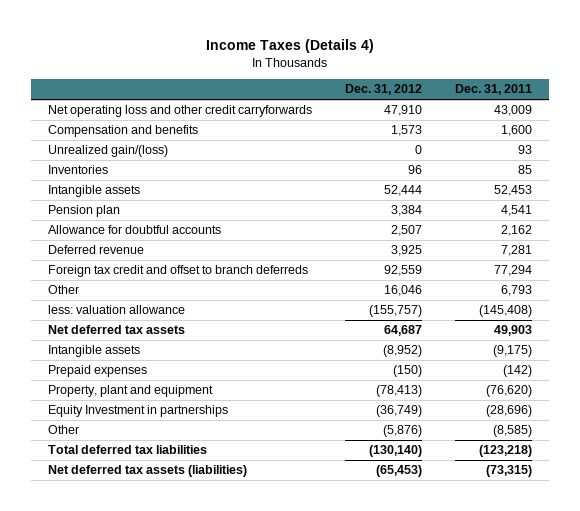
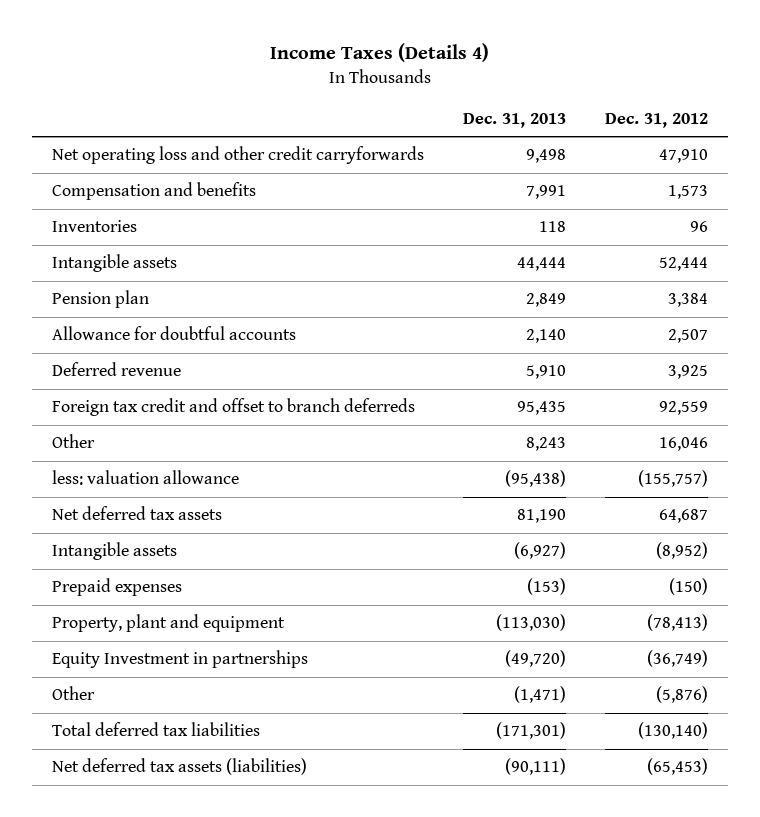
- | Dec. 31, 2012 | Dec. 31, 2011
+ | Dec. 31, 2013 | Dec. 31, 2012
- Unrealized gain/(loss) | 0 | 93

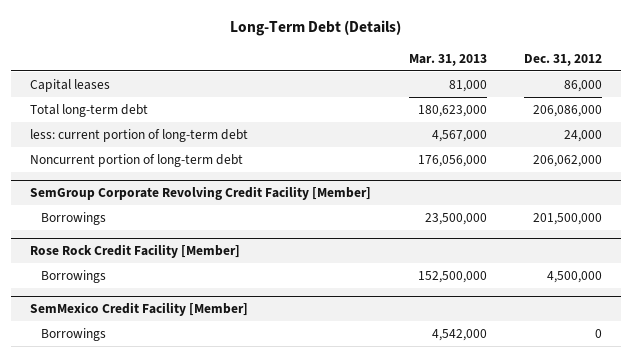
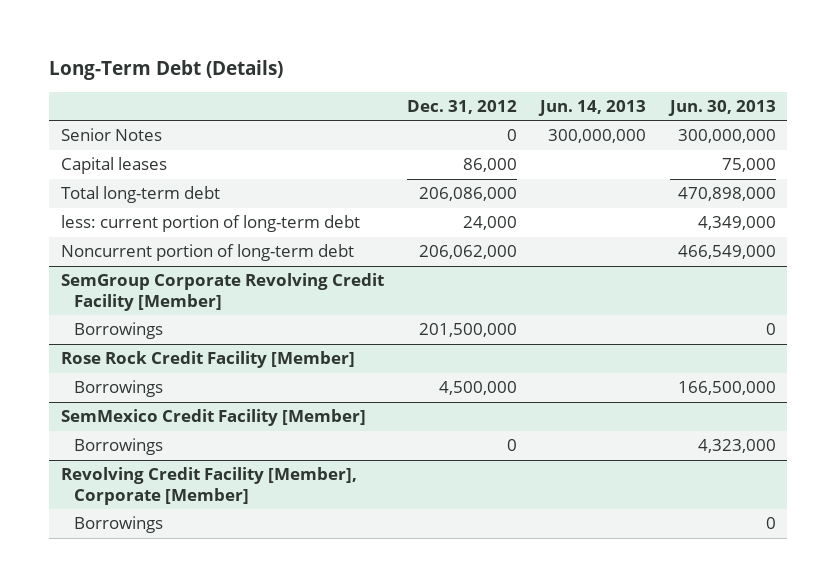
- | Mar. 31, 2013 | Dec. 31, 2012
+ | Dec. 31, 2012 | Jun. 14, 2013 | Jun. 30, 2013
+ Senior Notes | 0 | 300,000,000 | 300,000,000
+ Revolving Credit Facility [Member], Corporate [Member]
+ Borrowings | | | 0

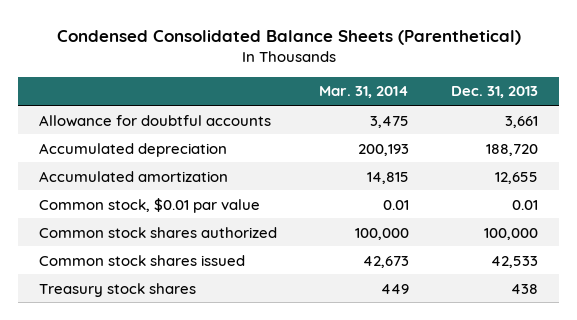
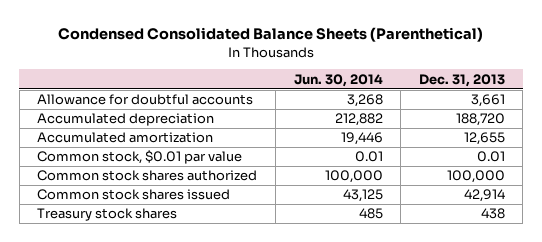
- | Mar. 31, 2014 | Dec. 31, 2013
+ | Jun. 30, 2014 | Dec. 31, 2013
- Common stock shares issued | 42,673 | 42,533
+ Common stock shares issued | 43,125 | 42,914

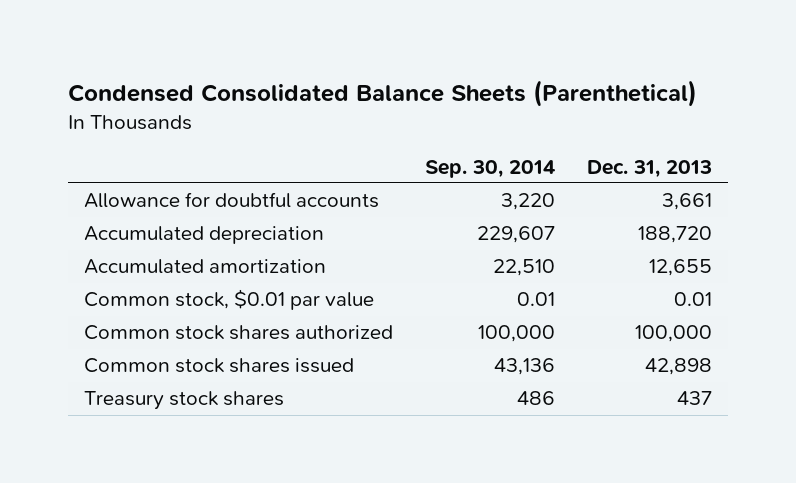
- | Jun. 30, 2014 | Dec. 31, 2013
+ | Sep. 30, 2014 | Dec. 31, 2013
- Common stock shares issued | 43,125 | 42,914
- Treasury stock shares | 485 | 438
+ Common stock shares issued | 43,136 | 42,898
+ Treasury stock shares | 486 | 437

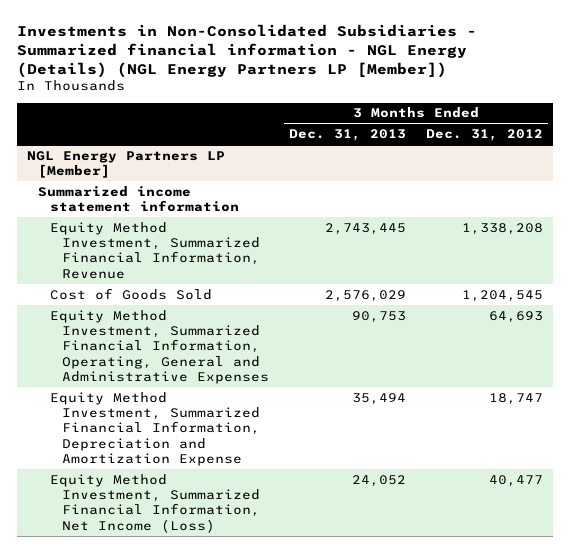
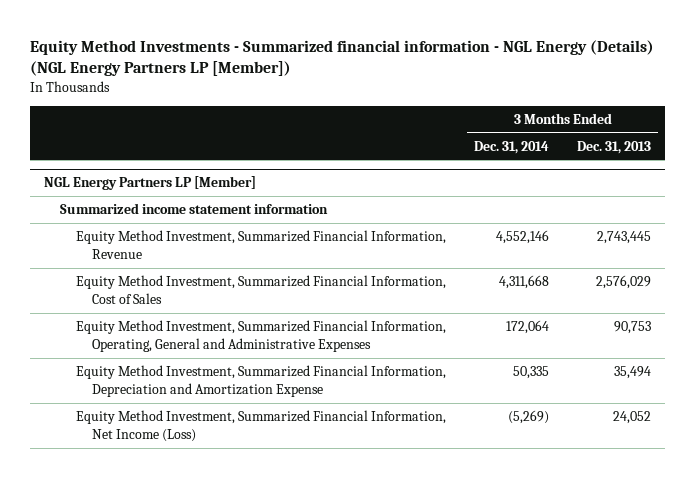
- Investments in Non-Consolidated Subsidiaries - Summarized financial information - NGL Energy (Details) (NGL Energy Partners LP [Member])
+ Equity Method Investments - Summarized financial information - NGL Energy (Details) (NGL Energy Partners LP [Member])
- | 3 Months Ended Dec. 31, 2013 | 3 Months Ended Dec. 31, 2012
+ | 3 Months Ended Dec. 31, 2014 | 3 Months Ended Dec. 31, 2013
@ NGL Energy Partners LP [Member]
- Cost of Goods Sold | 2,576,029 | 1,204,545
+ Equity Method Investment, Summarized Financial Information, Cost of Sales | 4,311,668 | 2,576,029

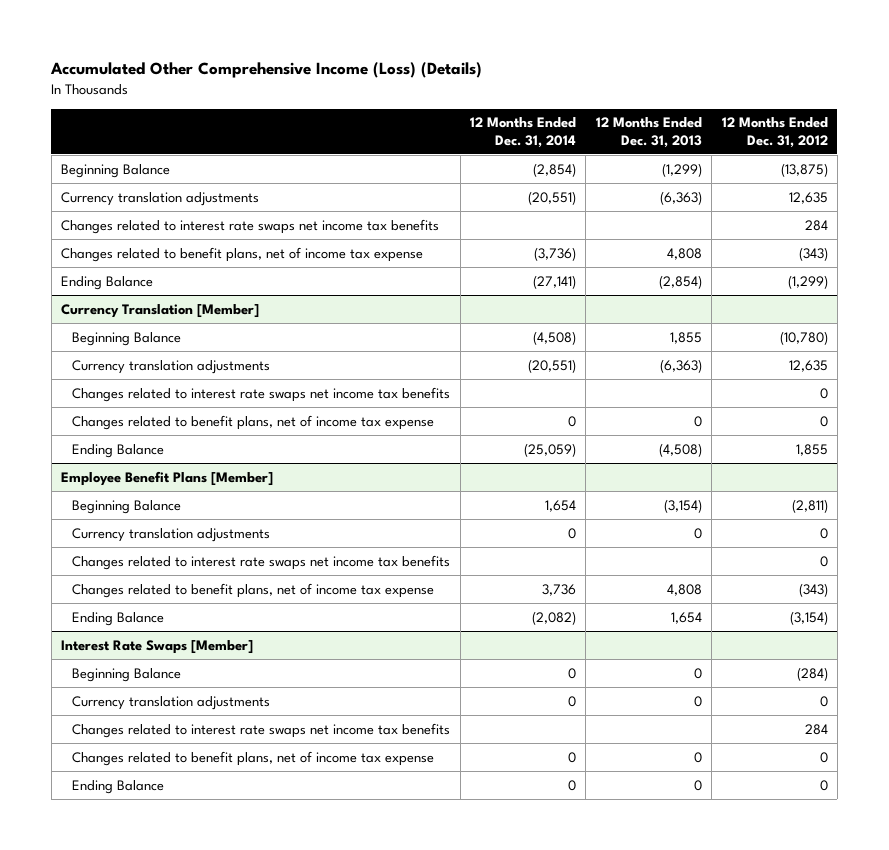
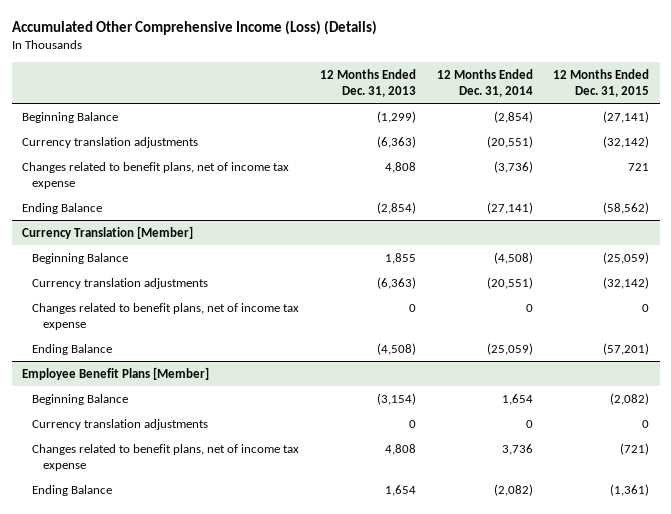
- | 12 Months Ended Dec. 31, 2014 | 12 Months Ended Dec. 31, 2013 | 12 Months Ended Dec. 31, 2012
+ | 12 Months Ended Dec. 31, 2013 | 12 Months Ended Dec. 31, 2014 | 12 Months Ended Dec. 31, 2015
- Changes related to interest rate swaps net income tax benefits | | | 284
@ Currency Translation [Member]
- Changes related to interest rate swaps net income tax benefits | | | 0
@ Employee Benefit Plans [Member]
- Changes related to interest rate swaps net income tax benefits | | | 0
- Interest Rate Swaps [Member]
- Beginning Balance | 0 | 0 | (284)
- Currency translation adjustments | 0 | 0 | 0
- Changes related to interest rate swaps net income tax benefits | | | 284
- Changes related to benefit plans, net of income tax expense | 0 | 0 | 0
- Ending Balance | 0 | 0 | 0

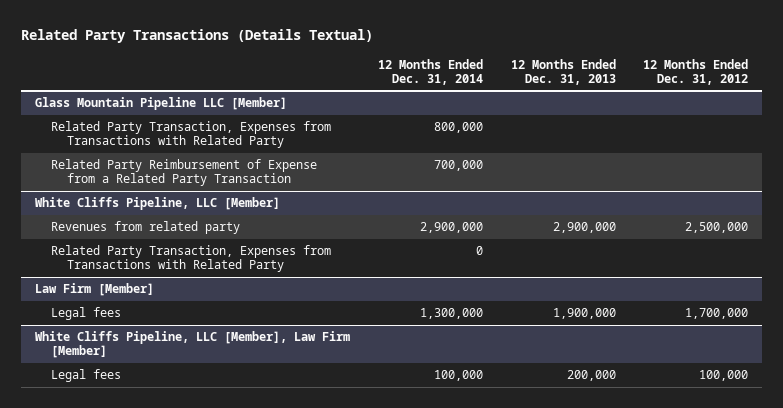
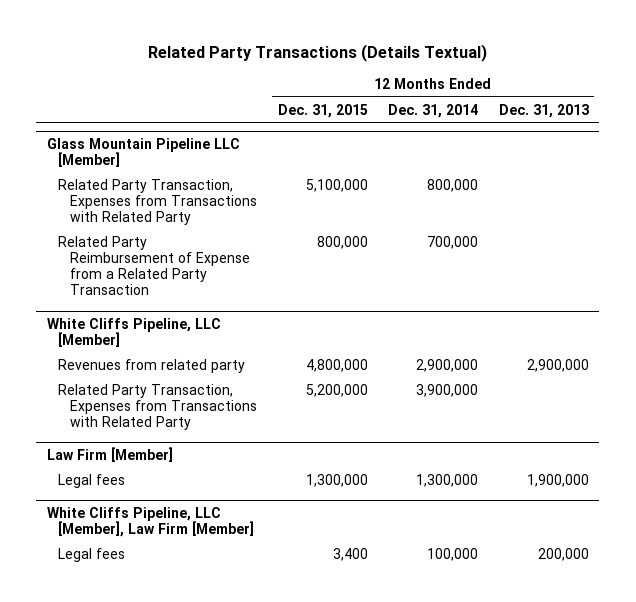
- | 12 Months Ended Dec. 31, 2014 | 12 Months Ended Dec. 31, 2013 | 12 Months Ended Dec. 31, 2012
+ | 12 Months Ended Dec. 31, 2015 | 12 Months Ended Dec. 31, 2014 | 12 Months Ended Dec. 31, 2013
@ White Cliffs Pipeline, LLC [Member]
- Related Party Transaction, Expenses from Transactions with Related Party | 0 | |
+ Related Party Transaction, Expenses from Transactions with Related Party | 5,200,000 | 3,900,000 |

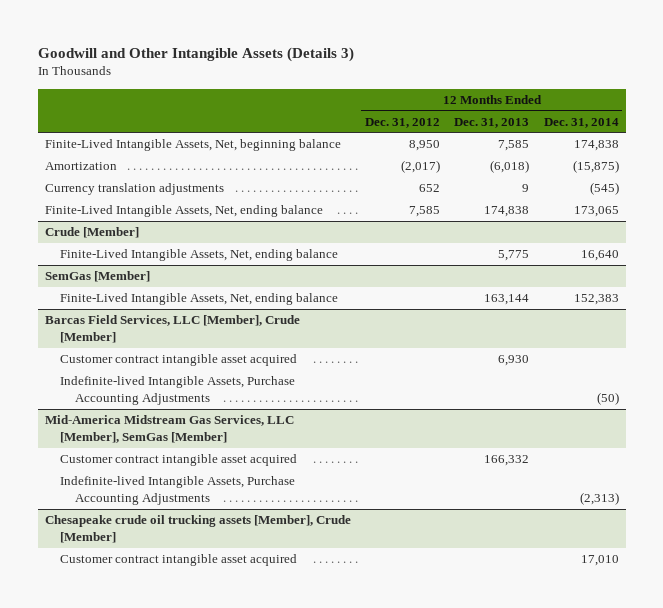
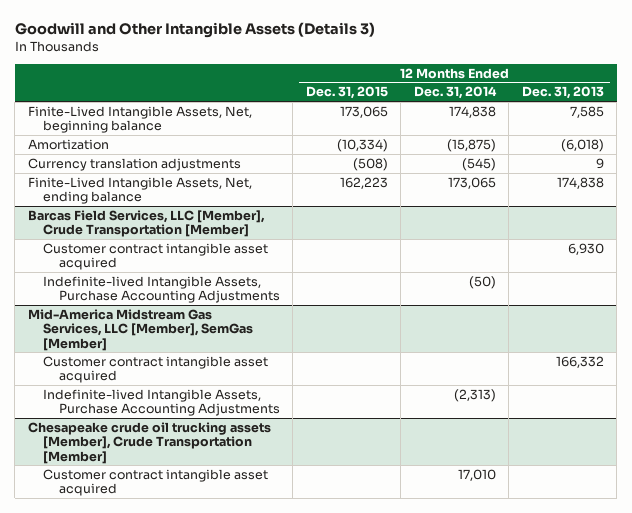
- | 12 Months Ended Dec. 31, 2012 | 12 Months Ended Dec. 31, 2013 | 12 Months Ended Dec. 31, 2014
+ | 12 Months Ended Dec. 31, 2015 | 12 Months Ended Dec. 31, 2014 | 12 Months Ended Dec. 31, 2013
- Crude [Member]
- Finite-Lived Intangible Assets, Net, ending balance | | 5,775 | 16,640
- SemGas [Member]
- Finite-Lived Intangible Assets, Net, ending balance | | 163,144 | 152,383
- Barcas Field Services, LLC [Member], Crude [Member]
+ Barcas Field Services, LLC [Member], Crude Transportation [Member]
- Chesapeake crude oil trucking assets [Member], Crude [Member]
+ Chesapeake crude oil trucking assets [Member], Crude Transportation [Member]

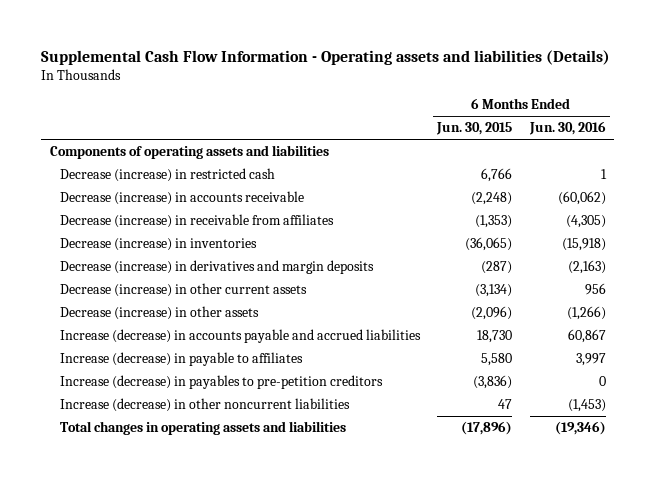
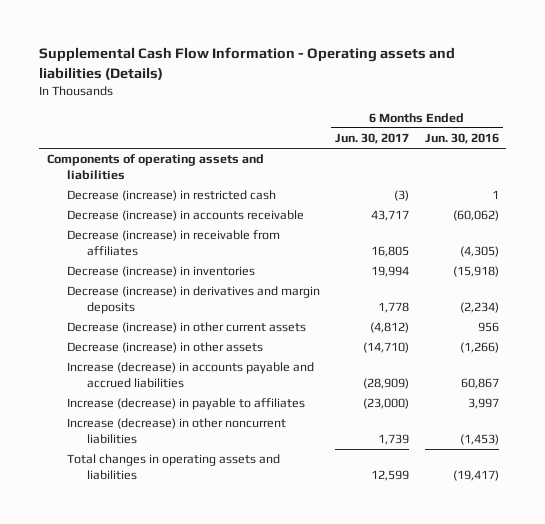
- | 6 Months Ended Jun. 30, 2015 | 6 Months Ended Jun. 30, 2016
+ | 6 Months Ended Jun. 30, 2017 | 6 Months Ended Jun. 30, 2016
- Decrease (increase) in derivatives and margin deposits | (287) | (2,163)
+ Decrease (increase) in derivatives and margin deposits | 1,778 | (2,234)
- Increase (decrease) in payables to pre-petition creditors | (3,836) | 0
- Total changes in operating assets and liabilities | (17,896) | (19,346)
+ Total changes in operating assets and liabilities | 12,599 | (19,417)

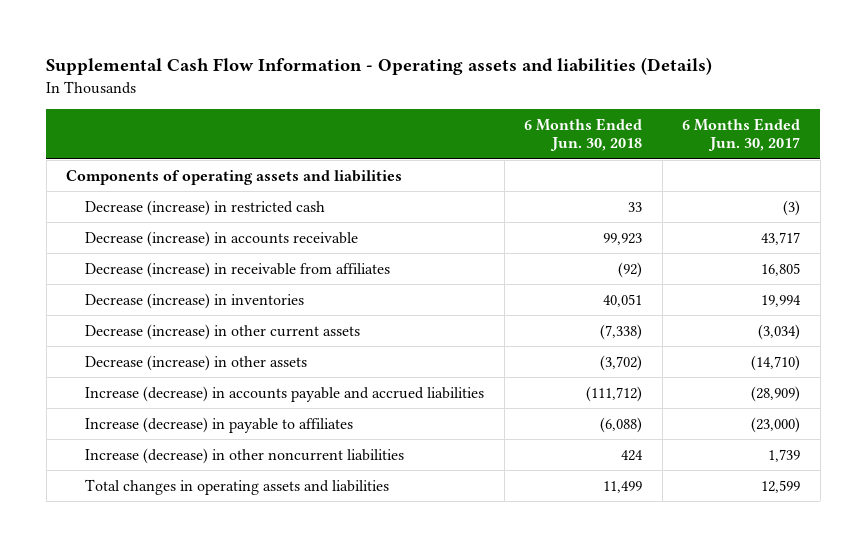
- | 6 Months Ended Jun. 30, 2017 | 6 Months Ended Jun. 30, 2016
+ | 6 Months Ended Jun. 30, 2018 | 6 Months Ended Jun. 30, 2017
- Decrease (increase) in derivatives and margin deposits | 1,778 | (2,234)
- Decrease (increase) in other current assets | (4,812) | 956
+ Decrease (increase) in other current assets | (7,338) | (3,034)

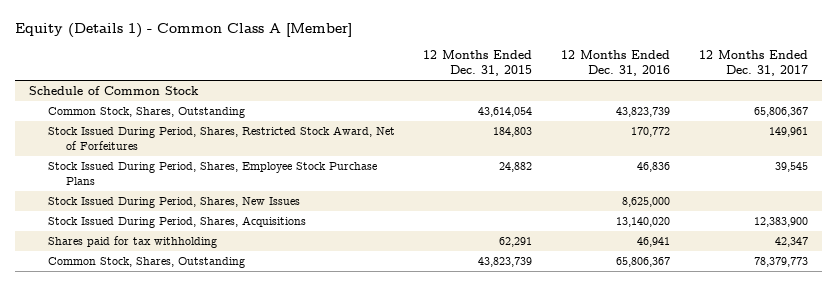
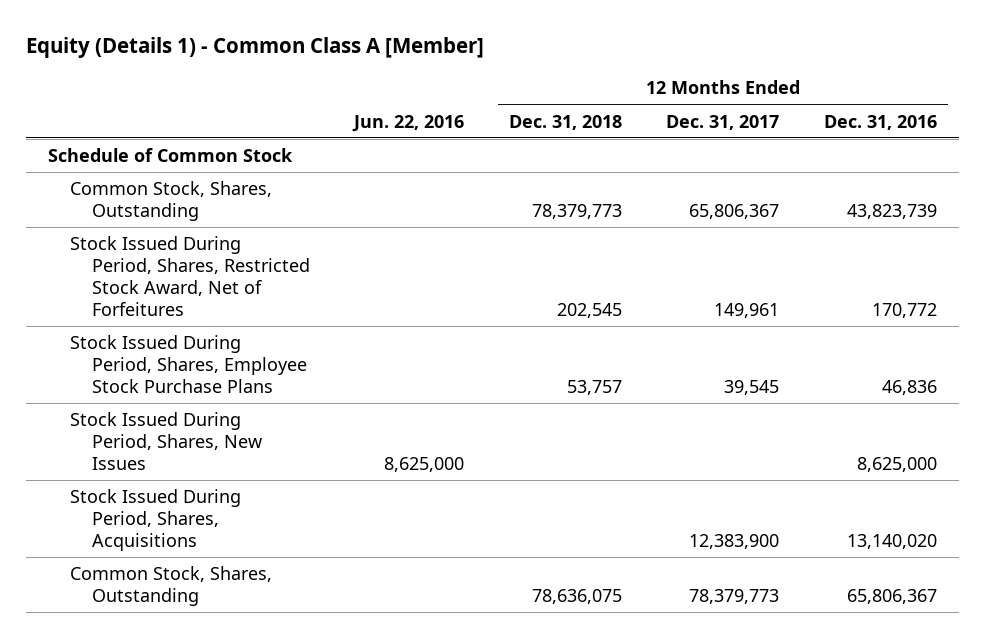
- | 12 Months Ended Dec. 31, 2015 | 12 Months Ended Dec. 31, 2016 | 12 Months Ended Dec. 31, 2017
+ | Jun. 22, 2016 | 12 Months Ended Dec. 31, 2018 | 12 Months Ended Dec. 31, 2017 | 12 Months Ended Dec. 31, 2016
- Shares paid for tax withholding | 62,291 | 46,941 | 42,347

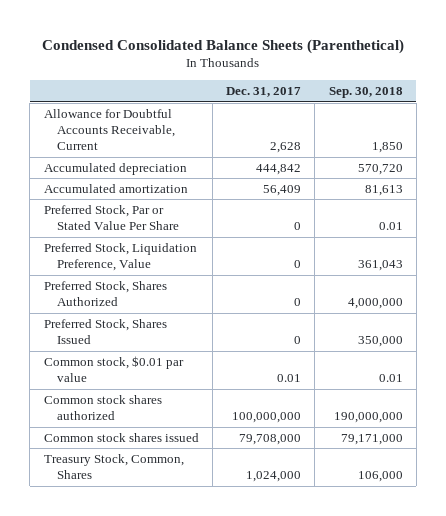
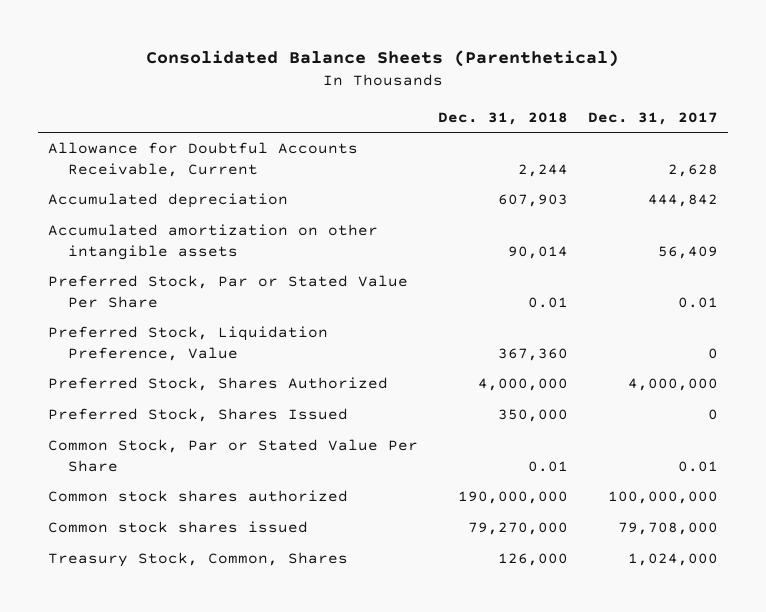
- Condensed Consolidated Balance Sheets (Parenthetical)
+ Consolidated Balance Sheets (Parenthetical)
- | Dec. 31, 2017 | Sep. 30, 2018
+ | Dec. 31, 2018 | Dec. 31, 2017
- Accumulated amortization | 56,409 | 81,613
- Preferred Stock, Par or Stated Value Per Share | 0 | 0.01
+ Accumulated amortization on other intangible assets | 90,014 | 56,409
+ Preferred Stock, Par or Stated Value Per Share | 0.01 | 0.01
- Preferred Stock, Shares Authorized | 0 | 4,000,000
+ Preferred Stock, Shares Authorized | 4,000,000 | 4,000,000
- Common stock, $0.01 par value | 0.01 | 0.01
+ Common Stock, Par or Stated Value Per Share | 0.01 | 0.01

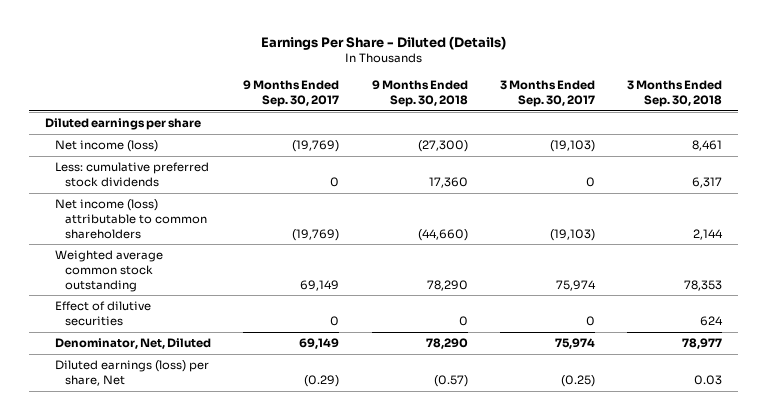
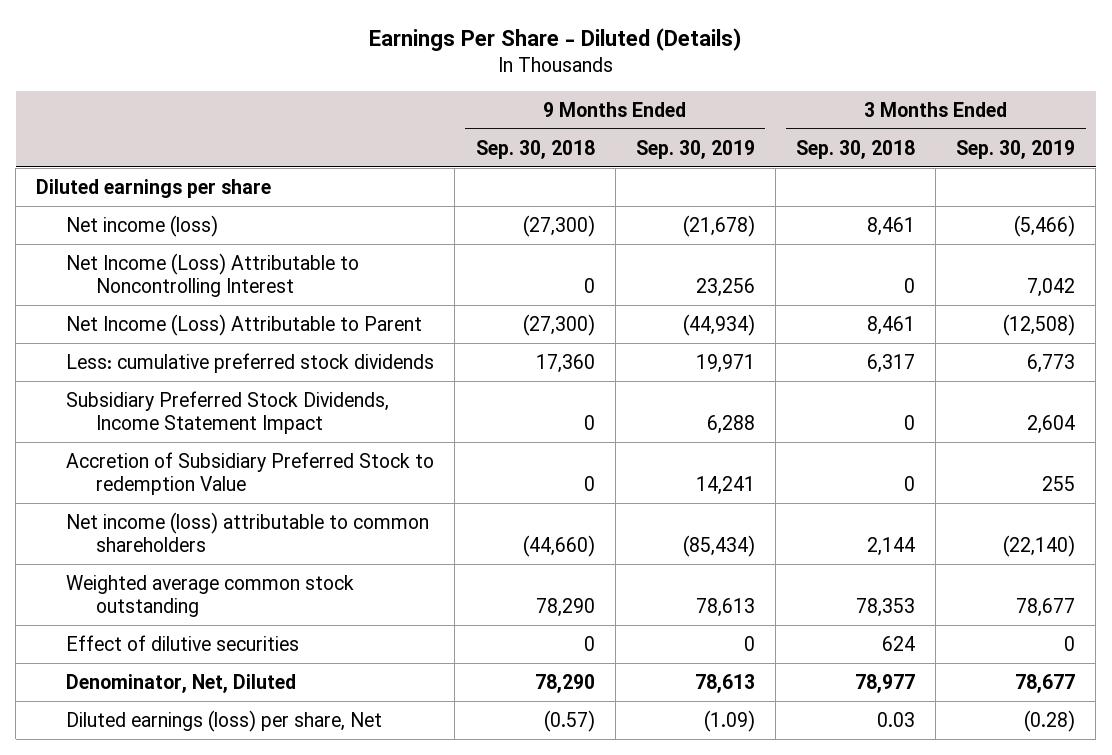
- | 9 Months Ended Sep. 30, 2017 | 9 Months Ended Sep. 30, 2018 | 3 Months Ended Sep. 30, 2017 | 3 Months Ended Sep. 30, 2018
+ | 9 Months Ended Sep. 30, 2018 | 9 Months Ended Sep. 30, 2019 | 3 Months Ended Sep. 30, 2018 | 3 Months Ended Sep. 30, 2019
+ Net Income (Loss) Attributable to Noncontrolling Interest | 0 | 23,256 | 0 | 7,042
+ Net Income (Loss) Attributable to Parent | (27,300) | (44,934) | 8,461 | (12,508)
+ Subsidiary Preferred Stock Dividends, Income Statement Impact | 0 | 6,288 | 0 | 2,604
+ Accretion of Subsidiary Preferred Stock to redemption Value | 0 | 14,241 | 0 | 255

